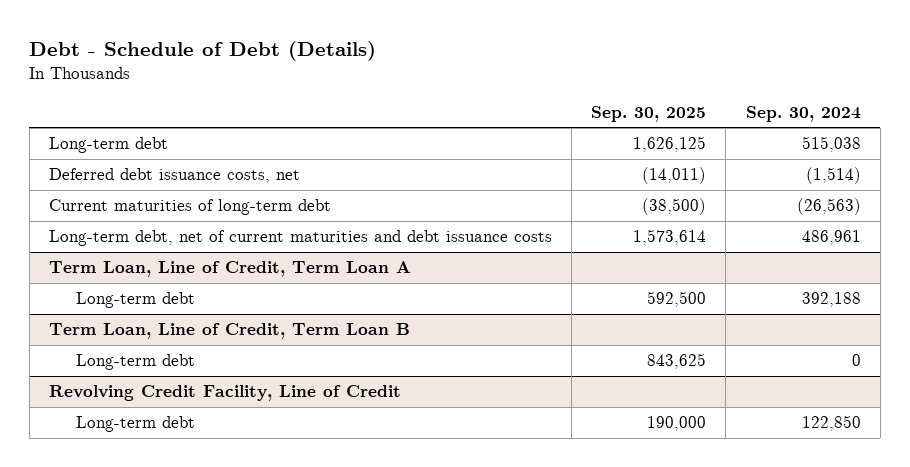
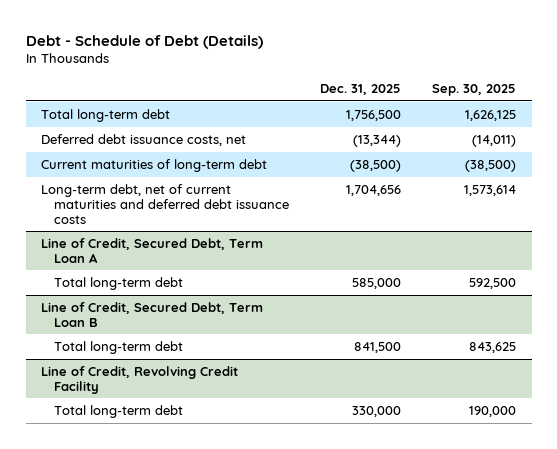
- | Sep. 30, 2025 | Sep. 30, 2024
+ | Dec. 31, 2025 | Sep. 30, 2025
- Long-term debt | 1,626,125 | 515,038
+ Total long-term debt | 1,756,500 | 1,626,125
- Long-term debt, net of current maturities and debt issuance costs | 1,573,614 | 486,961
- Term Loan, Line of Credit, Term Loan A
- Long-term debt | 592,500 | 392,188
- Term Loan, Line of Credit, Term Loan B
- Long-term debt | 843,625 | 0
- Revolving Credit Facility, Line of Credit
- Long-term debt | 190,000 | 122,850
+ Long-term debt, net of current maturities and deferred debt issuance costs | 1,704,656 | 1,573,614
+ Line of Credit, Secured Debt, Term Loan A
+ Total long-term debt | 585,000 | 592,500
+ Line of Credit, Secured Debt, Term Loan B
+ Total long-term debt | 841,500 | 843,625
+ Line of Credit, Revolving Credit Facility
+ Total long-term debt | 330,000 | 190,000

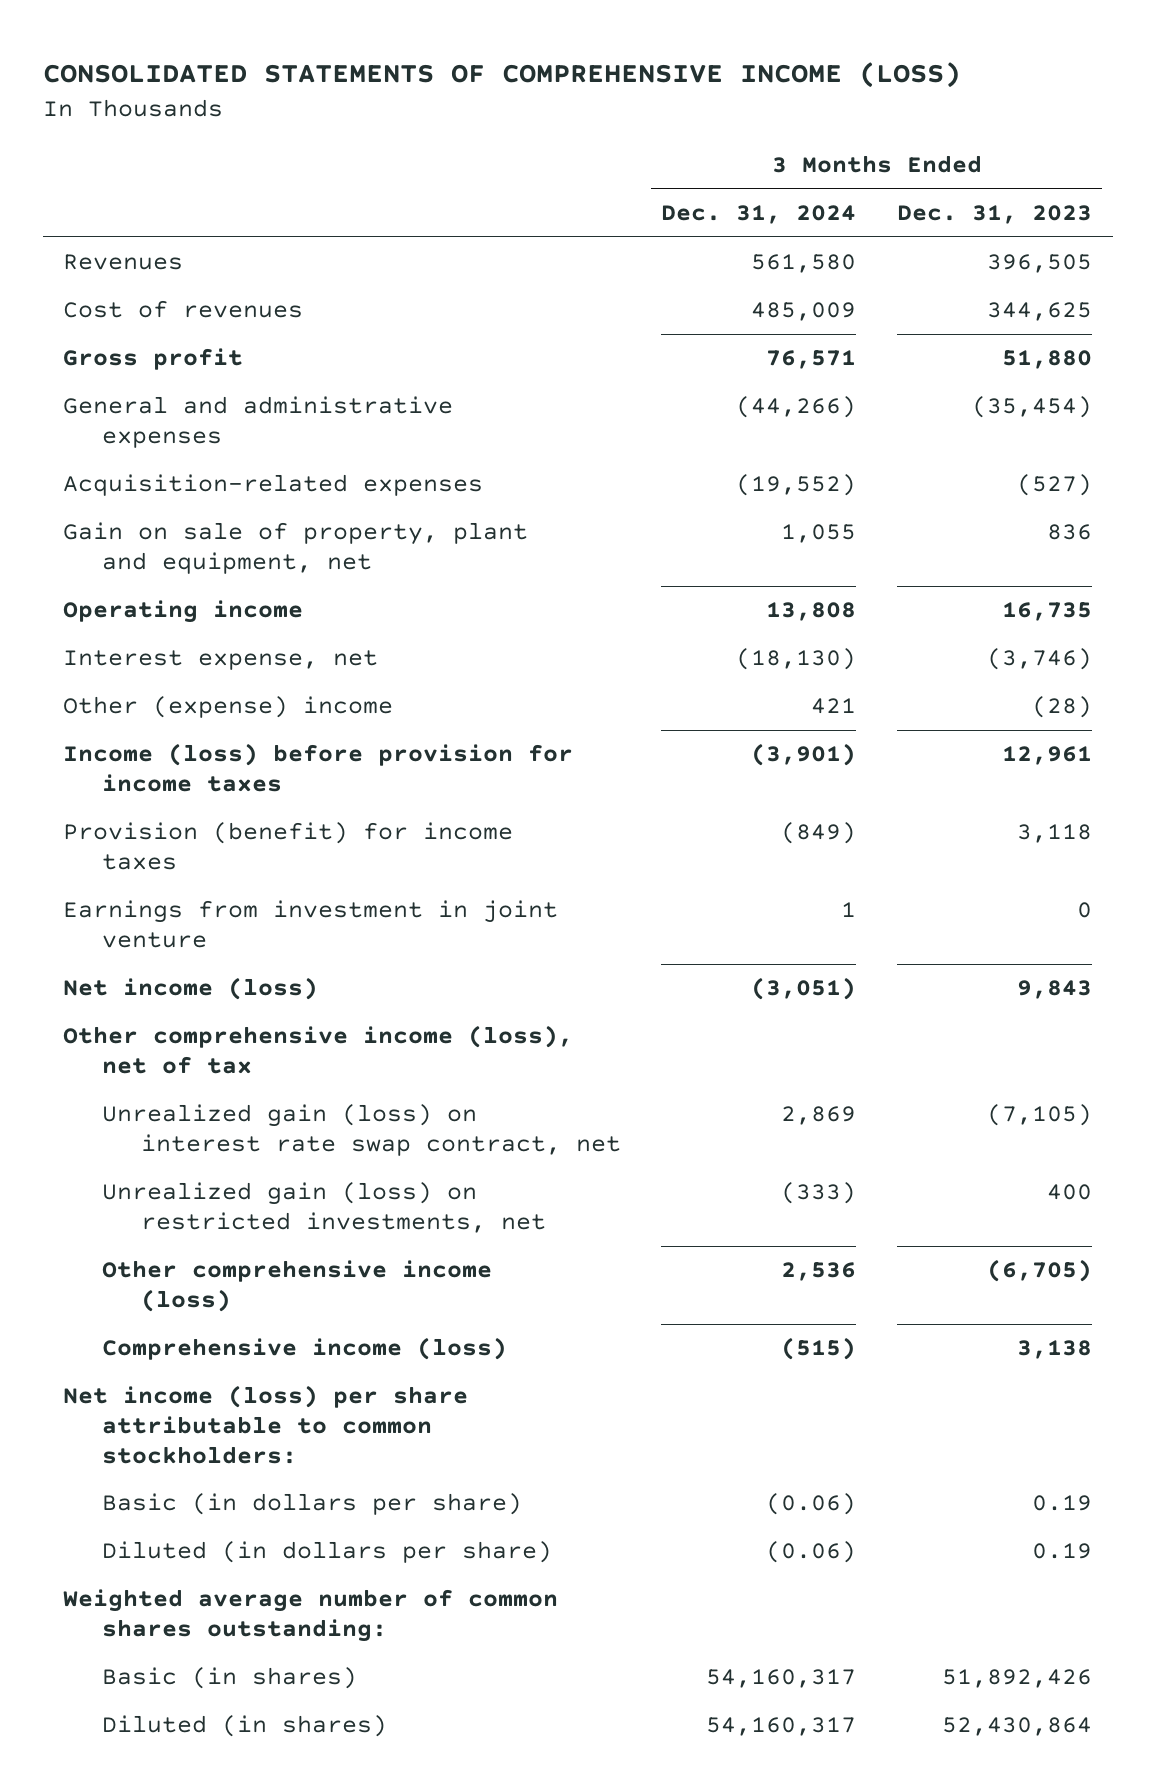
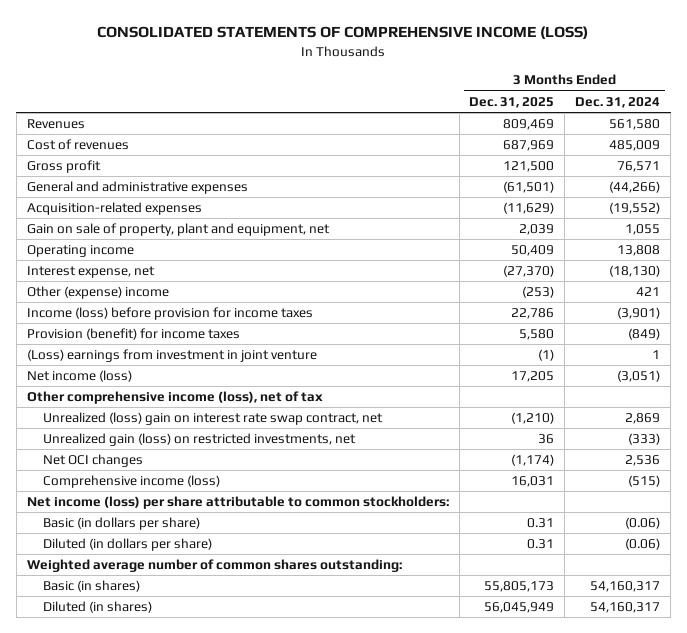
- | 3 Months Ended Dec. 31, 2024 | 3 Months Ended Dec. 31, 2023
+ | 3 Months Ended Dec. 31, 2025 | 3 Months Ended Dec. 31, 2024
- Earnings from investment in joint venture | 1 | 0
+ (Loss) earnings from investment in joint venture | (1) | 1
- Unrealized gain (loss) on interest rate swap contract, net | 2,869 | (7,105)
+ Unrealized (loss) gain on interest rate swap contract, net | (1,210) | 2,869
- Other comprehensive income (loss) | 2,536 | (6,705)
+ Net OCI changes | (1,174) | 2,536

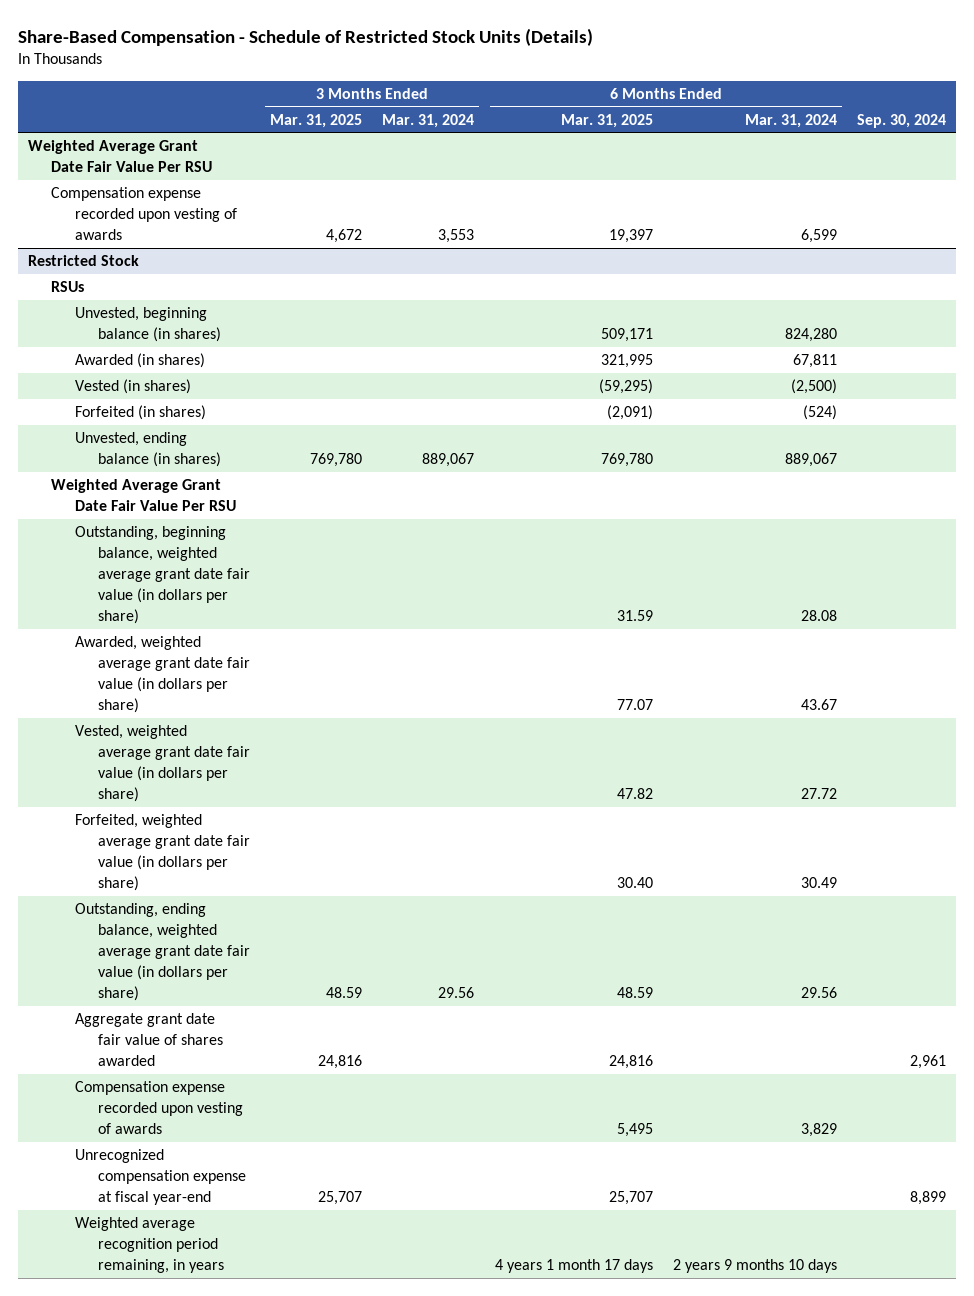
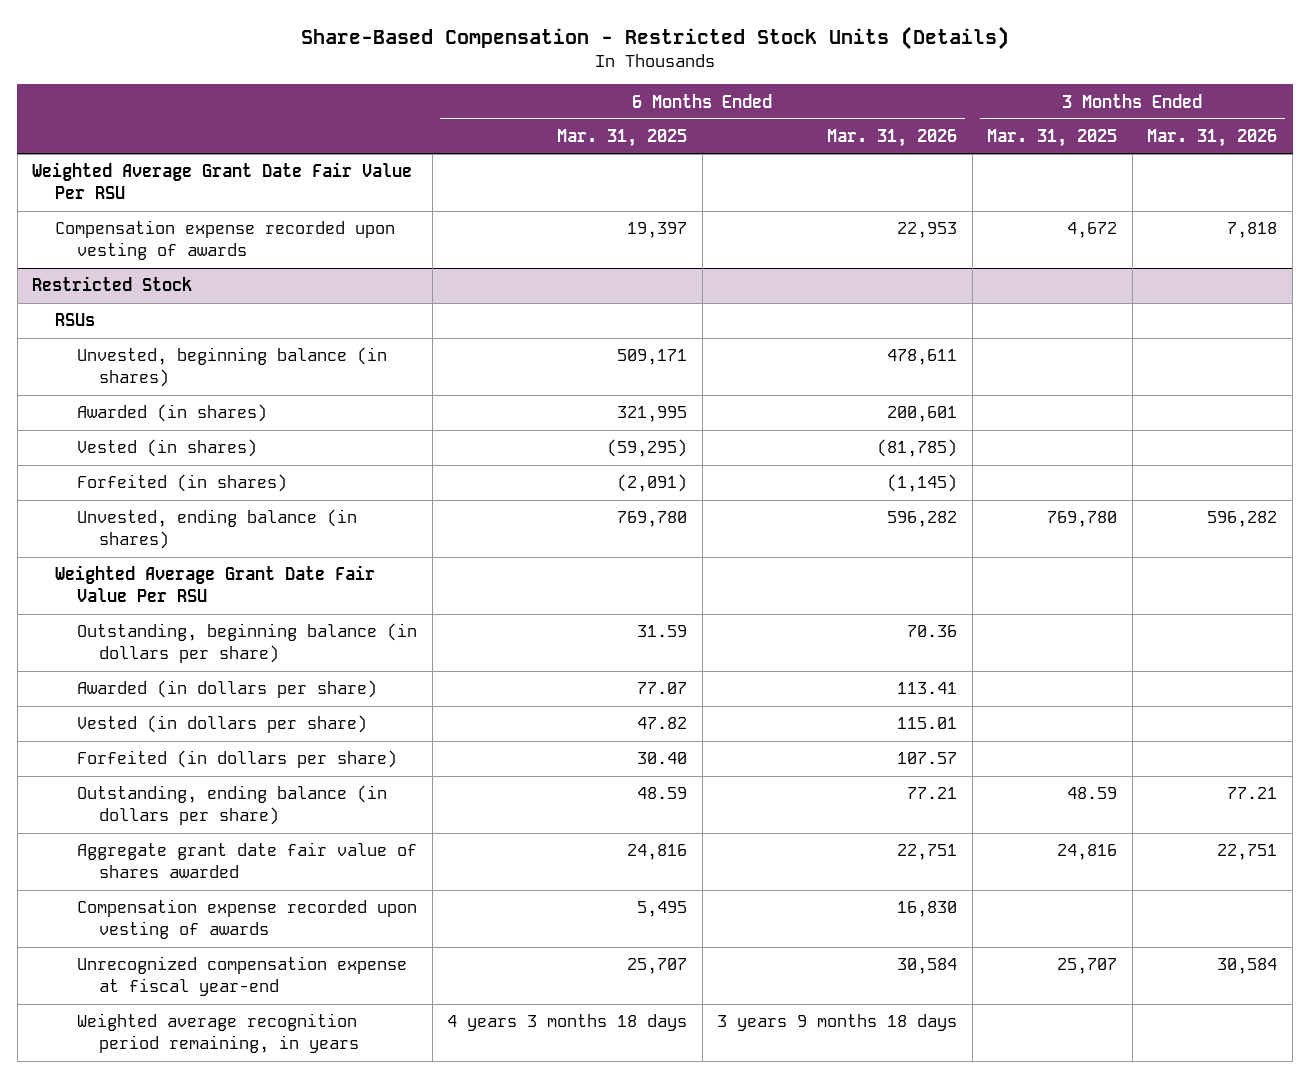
- Share-Based Compensation - Schedule of Restricted Stock Units (Details)
+ Share-Based Compensation - Restricted Stock Units (Details)
- | 3 Months Ended Mar. 31, 2025 | 3 Months Ended Mar. 31, 2024 | 6 Months Ended Mar. 31, 2025 | 6 Months Ended Mar. 31, 2024 | Sep. 30, 2024
+ | 6 Months Ended Mar. 31, 2025 | 6 Months Ended Mar. 31, 2026 | 3 Months Ended Mar. 31, 2025 | 3 Months Ended Mar. 31, 2026
@ Restricted Stock
- Outstanding, beginning balance, weighted average grant date fair value (in dollars per share) | | | 31.59 | 28.08 |
- Awarded, weighted average grant date fair value (in dollars per share) | | | 77.07 | 43.67 |
- Vested, weighted average grant date fair value (in dollars per share) | | | 47.82 | 27.72 |
- Forfeited, weighted average grant date fair value (in dollars per share) | | | 30.40 | 30.49 |
- Outstanding, ending balance, weighted average grant date fair value (in dollars per share) | 48.59 | 29.56 | 48.59 | 29.56 |
+ Outstanding, beginning balance (in dollars per share) | 31.59 | 70.36 | |
+ Awarded (in dollars per share) | 77.07 | 113.41 | |
+ Vested (in dollars per share) | 47.82 | 115.01 | |
+ Forfeited (in dollars per share) | 30.40 | 107.57 | |
+ Outstanding, ending balance (in dollars per share) | 48.59 | 77.21 | 48.59 | 77.21
- Weighted average recognition period remaining, in years | | | 4 years 1 month 17 days | 2 years 9 months 10 days |
+ Weighted average recognition period remaining, in years | 4 years 3 months 18 days | 3 years 9 months 18 days | |

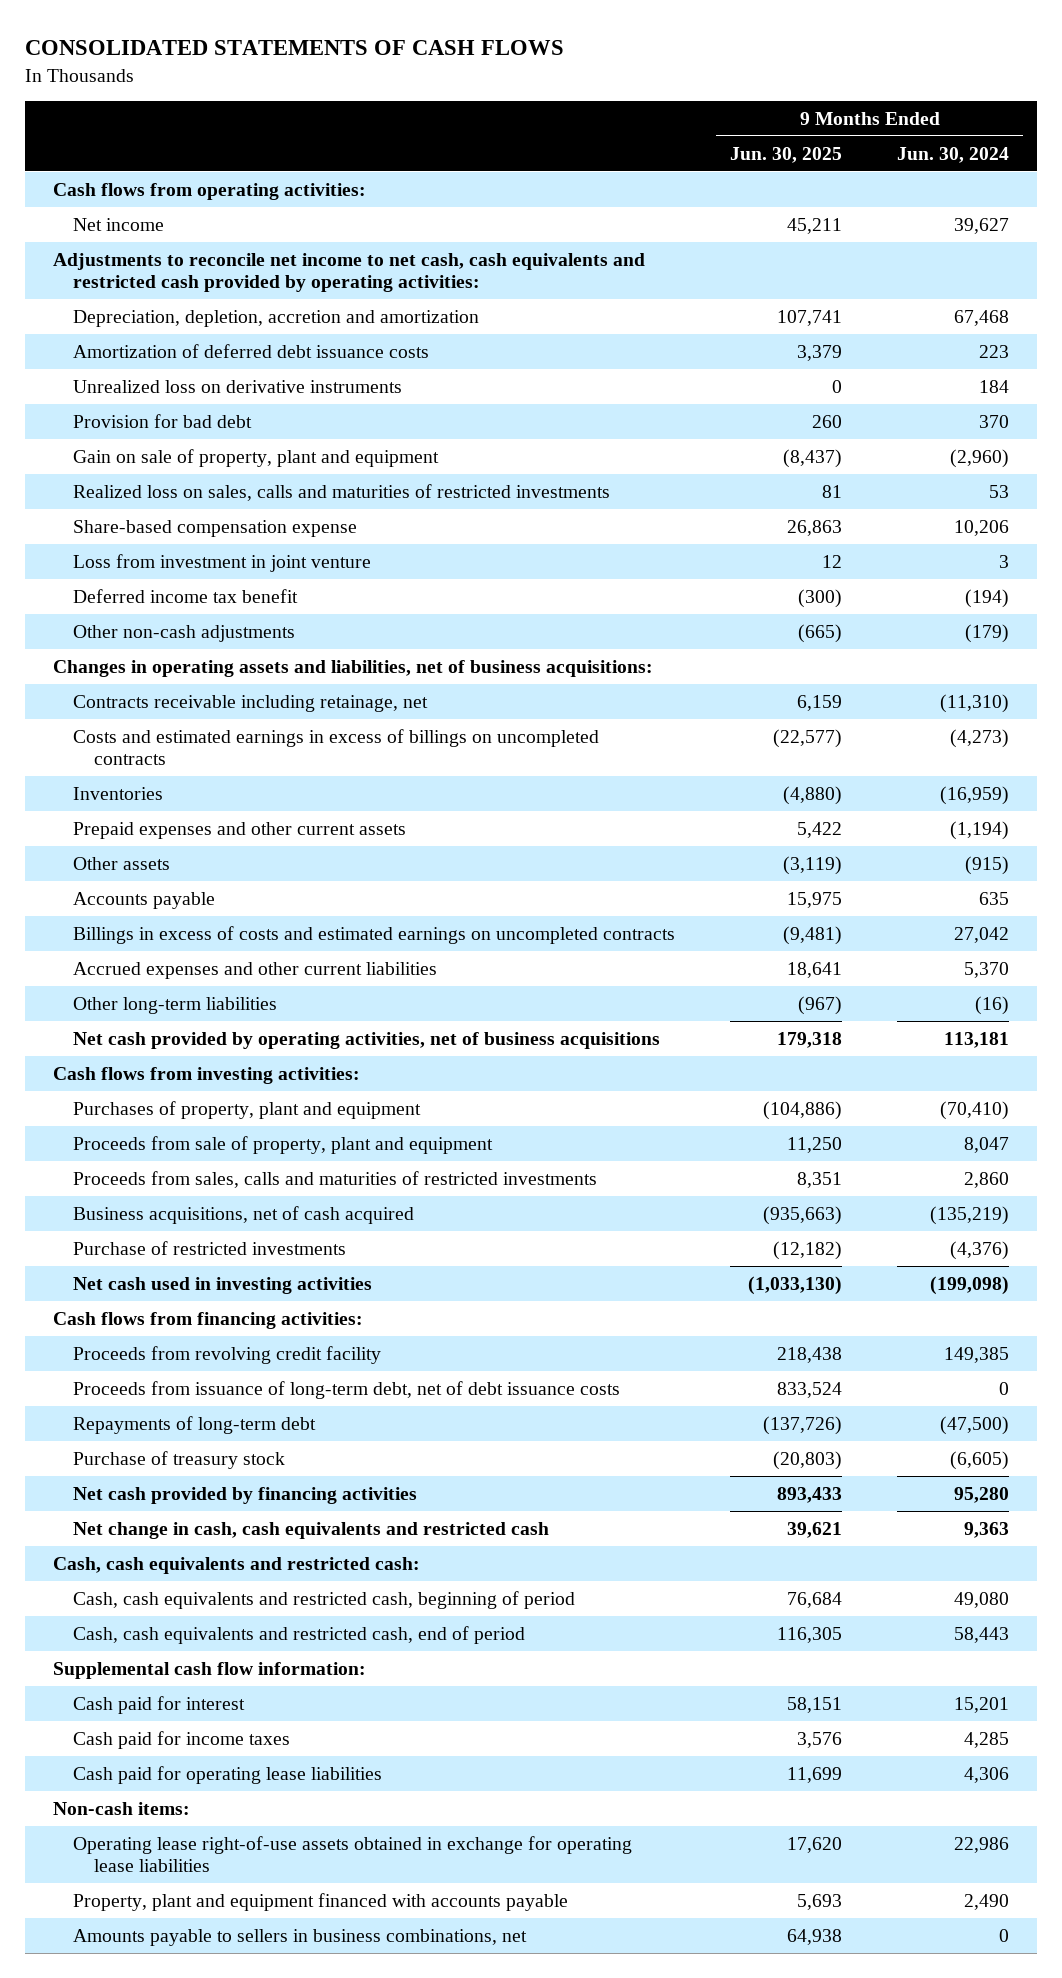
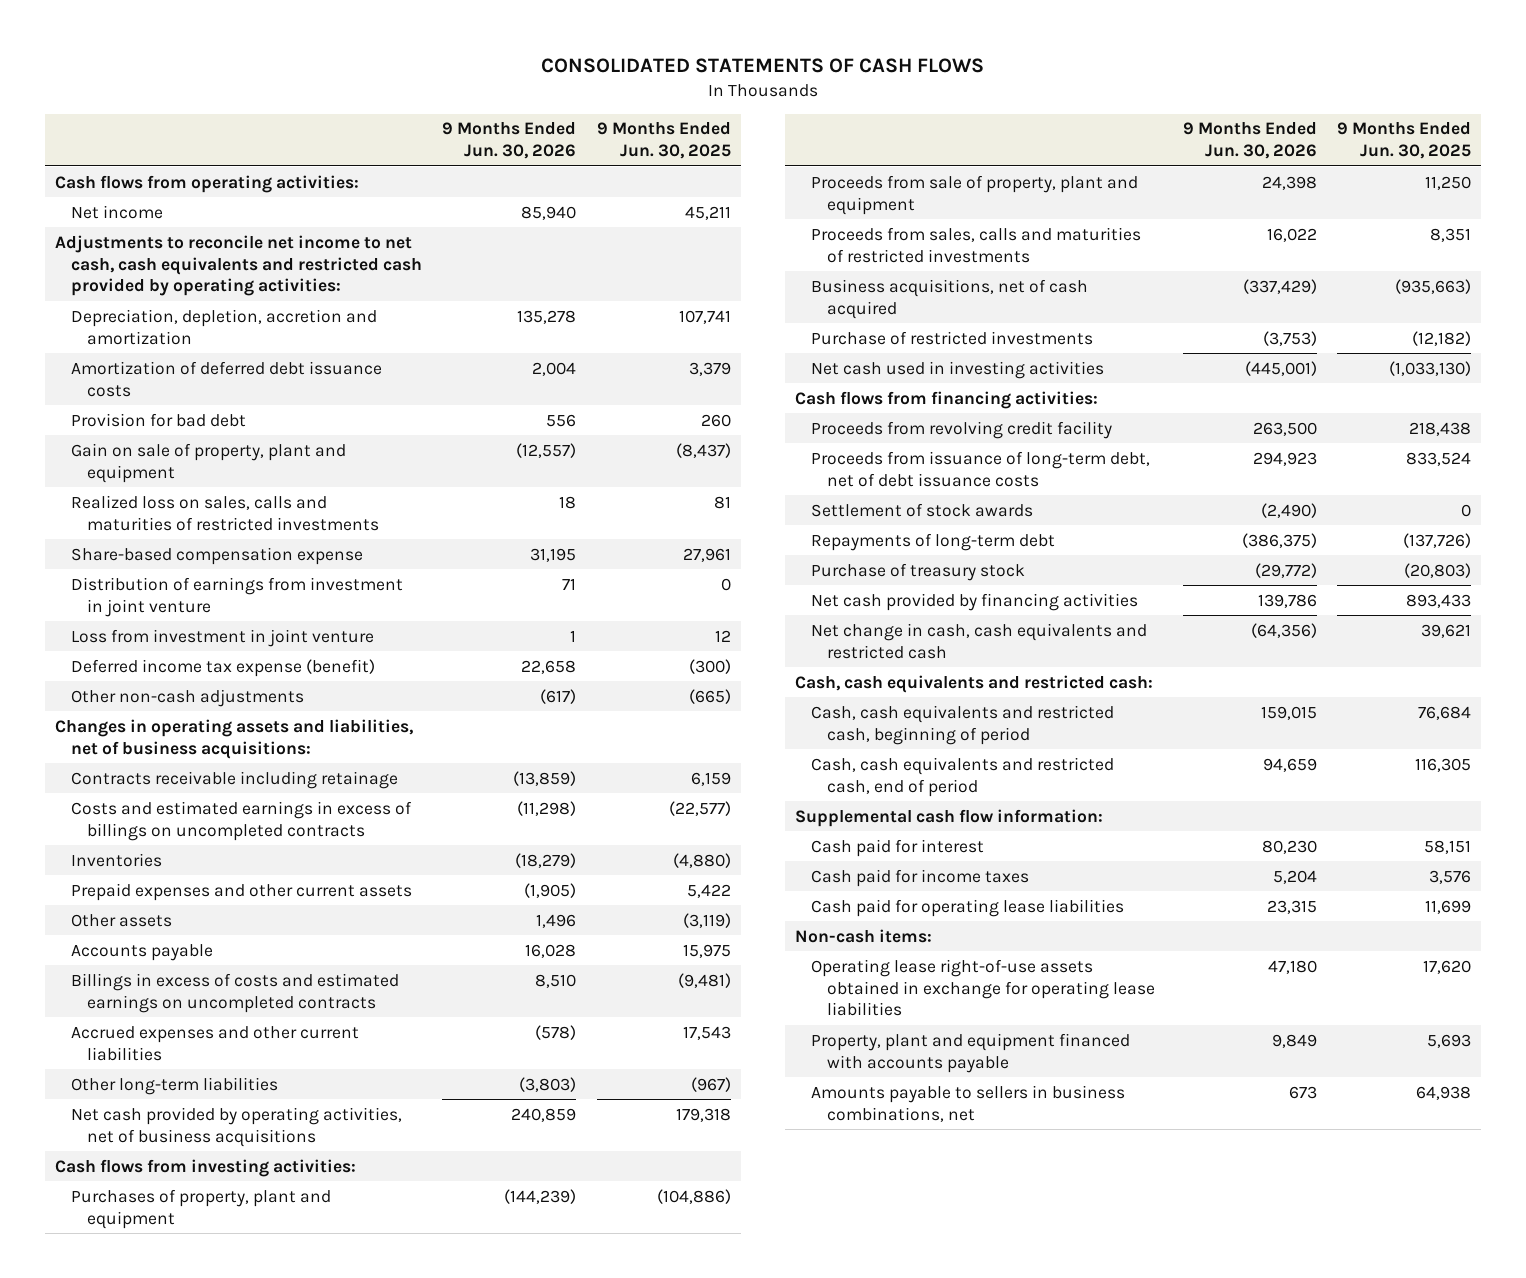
- | 9 Months Ended Jun. 30, 2025 | 9 Months Ended Jun. 30, 2024
+ | 9 Months Ended Jun. 30, 2026 | 9 Months Ended Jun. 30, 2025
- Unrealized loss on derivative instruments | 0 | 184
- Share-based compensation expense | 26,863 | 10,206
+ Share-based compensation expense | 31,195 | 27,961
+ Distribution of earnings from investment in joint venture | 71 | 0
- Deferred income tax benefit | (300) | (194)
+ Deferred income tax expense (benefit) | 22,658 | (300)
- Contracts receivable including retainage, net | 6,159 | (11,310)
+ Contracts receivable including retainage | (13,859) | 6,159
- Accrued expenses and other current liabilities | 18,641 | 5,370
+ Accrued expenses and other current liabilities | (578) | 17,543
+ Settlement of stock awards | (2,490) | 0

